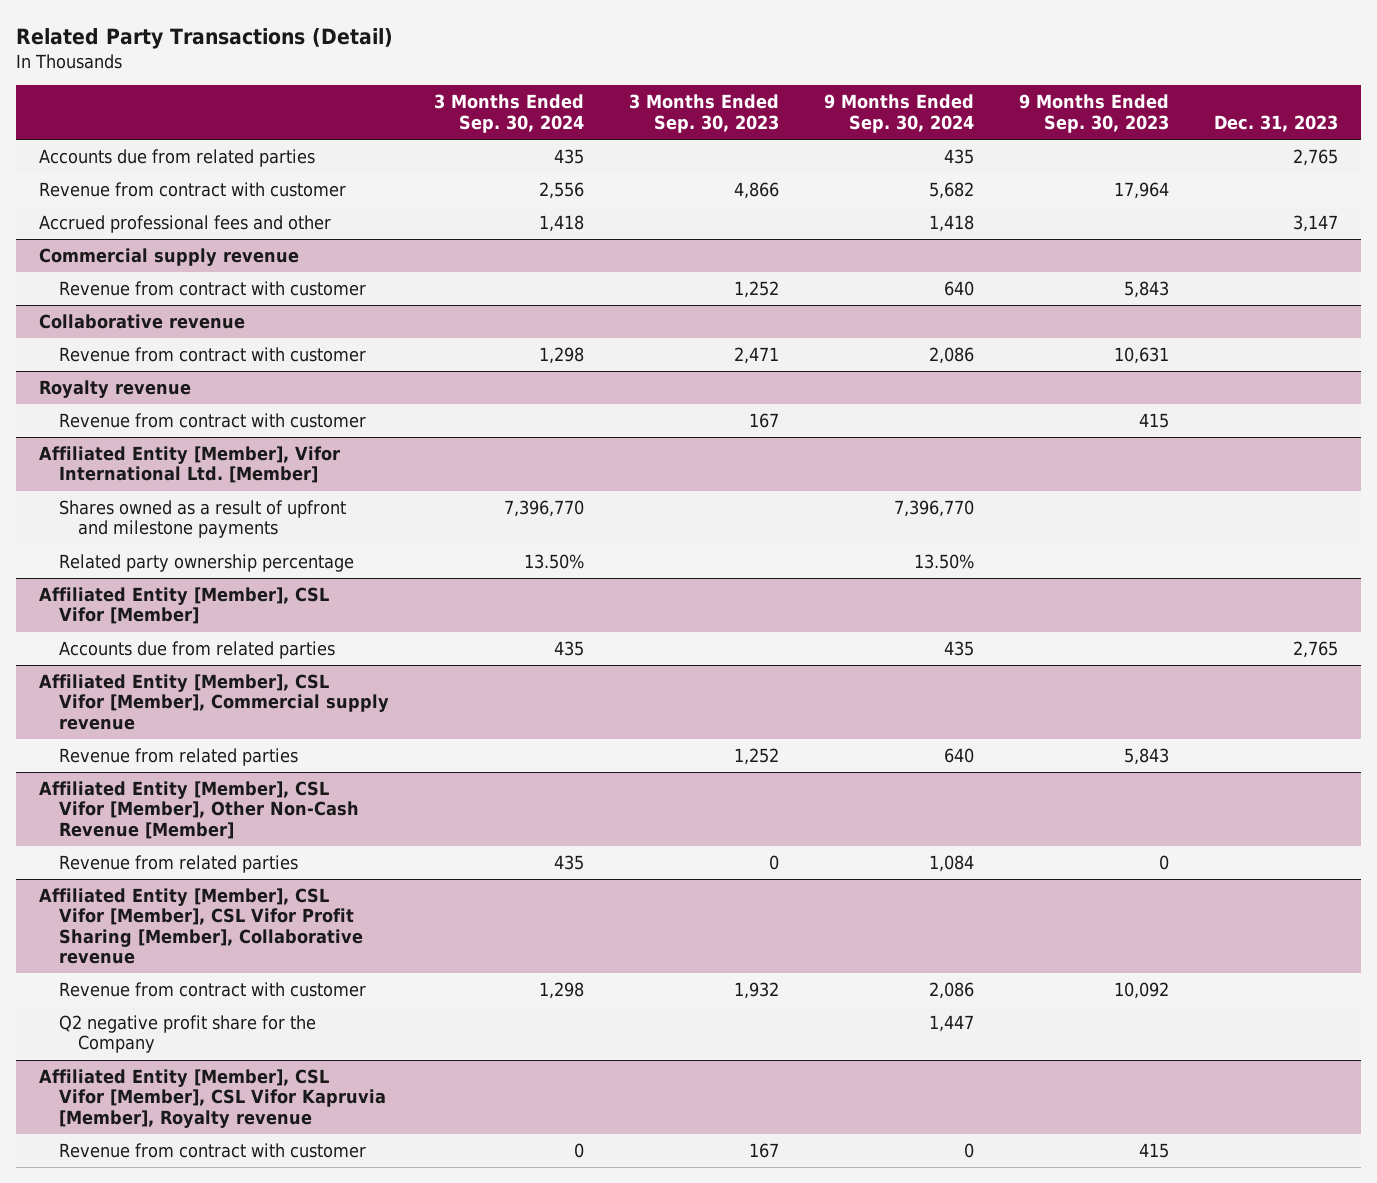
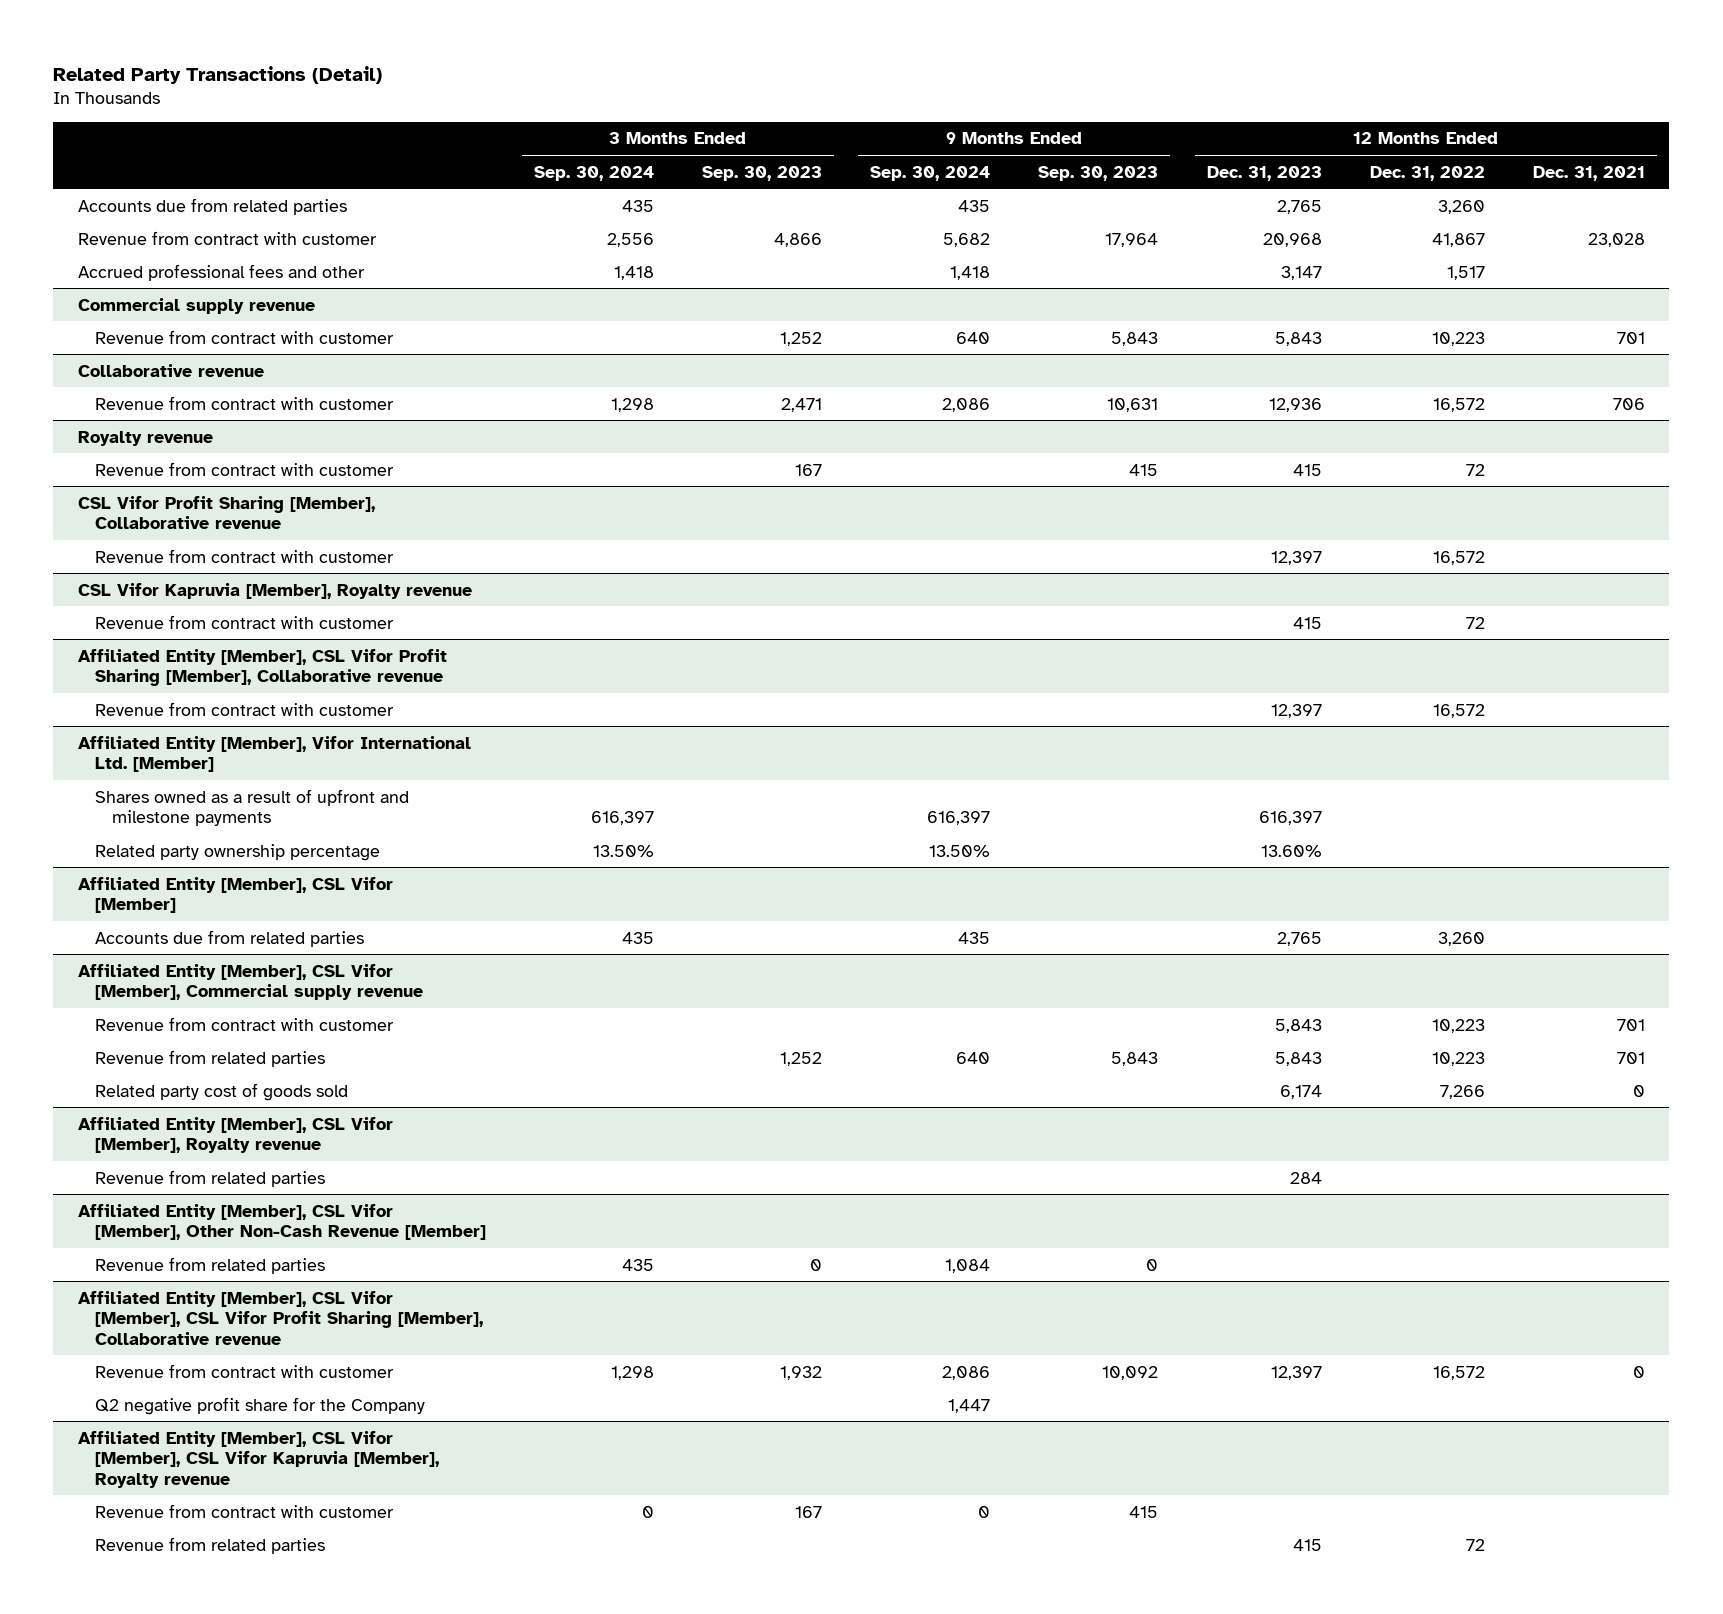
- | 3 Months Ended Sep. 30, 2024 | 3 Months Ended Sep. 30, 2023 | 9 Months Ended Sep. 30, 2024 | 9 Months Ended Sep. 30, 2023 | Dec. 31, 2023
+ | 3 Months Ended Sep. 30, 2024 | 3 Months Ended Sep. 30, 2023 | 9 Months Ended Sep. 30, 2024 | 9 Months Ended Sep. 30, 2023 | 12 Months Ended Dec. 31, 2023 | 12 Months Ended Dec. 31, 2022 | 12 Months Ended Dec. 31, 2021
+ CSL Vifor Profit Sharing [Member], Collaborative revenue
+ Revenue from contract with customer | | | | | 12,397 | 16,572 |
+ CSL Vifor Kapruvia [Member], Royalty revenue
+ Revenue from contract with customer | | | | | 415 | 72 |
+ Affiliated Entity [Member], CSL Vifor Profit Sharing [Member], Collaborative revenue
+ Revenue from contract with customer | | | | | 12,397 | 16,572 |
@ Affiliated Entity [Member], Vifor International Ltd. [Member]
- Shares owned as a result of upfront and milestone payments | 7,396,770 | | 7,396,770 | |
+ Shares owned as a result of upfront and milestone payments | 616,397 | | 616,397 | | 616,397 | |
@ Affiliated Entity [Member], CSL Vifor [Member], Commercial supply revenue
+ Revenue from contract with customer | | | | | 5,843 | 10,223 | 701
+ Related party cost of goods sold | | | | | 6,174 | 7,266 | 0
+ Affiliated Entity [Member], CSL Vifor [Member], Royalty revenue
+ Revenue from related parties | | | | | 284 | |
@ Affiliated Entity [Member], CSL Vifor [Member], CSL Vifor Kapruvia [Member], Royalty revenue
+ Revenue from related parties | | | | | 415 | 72 |

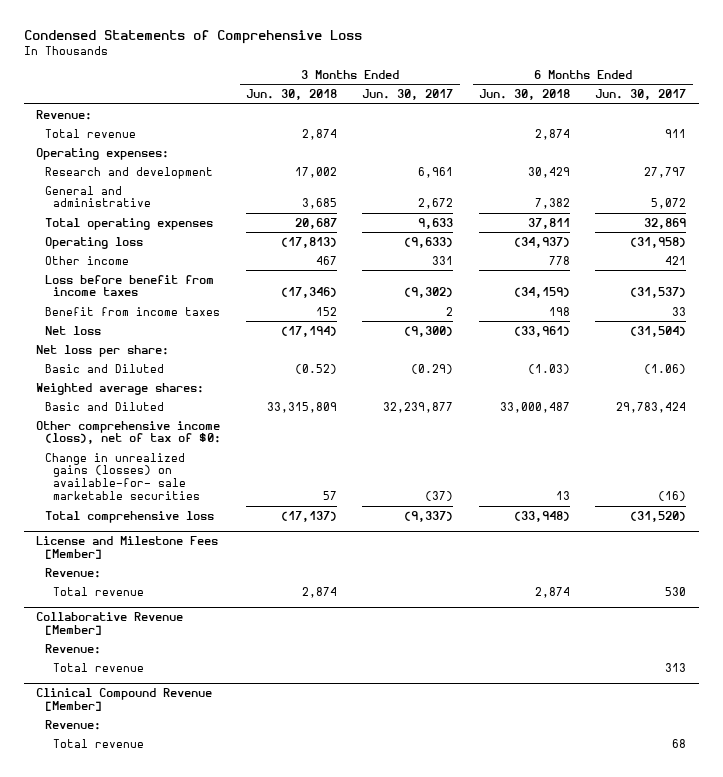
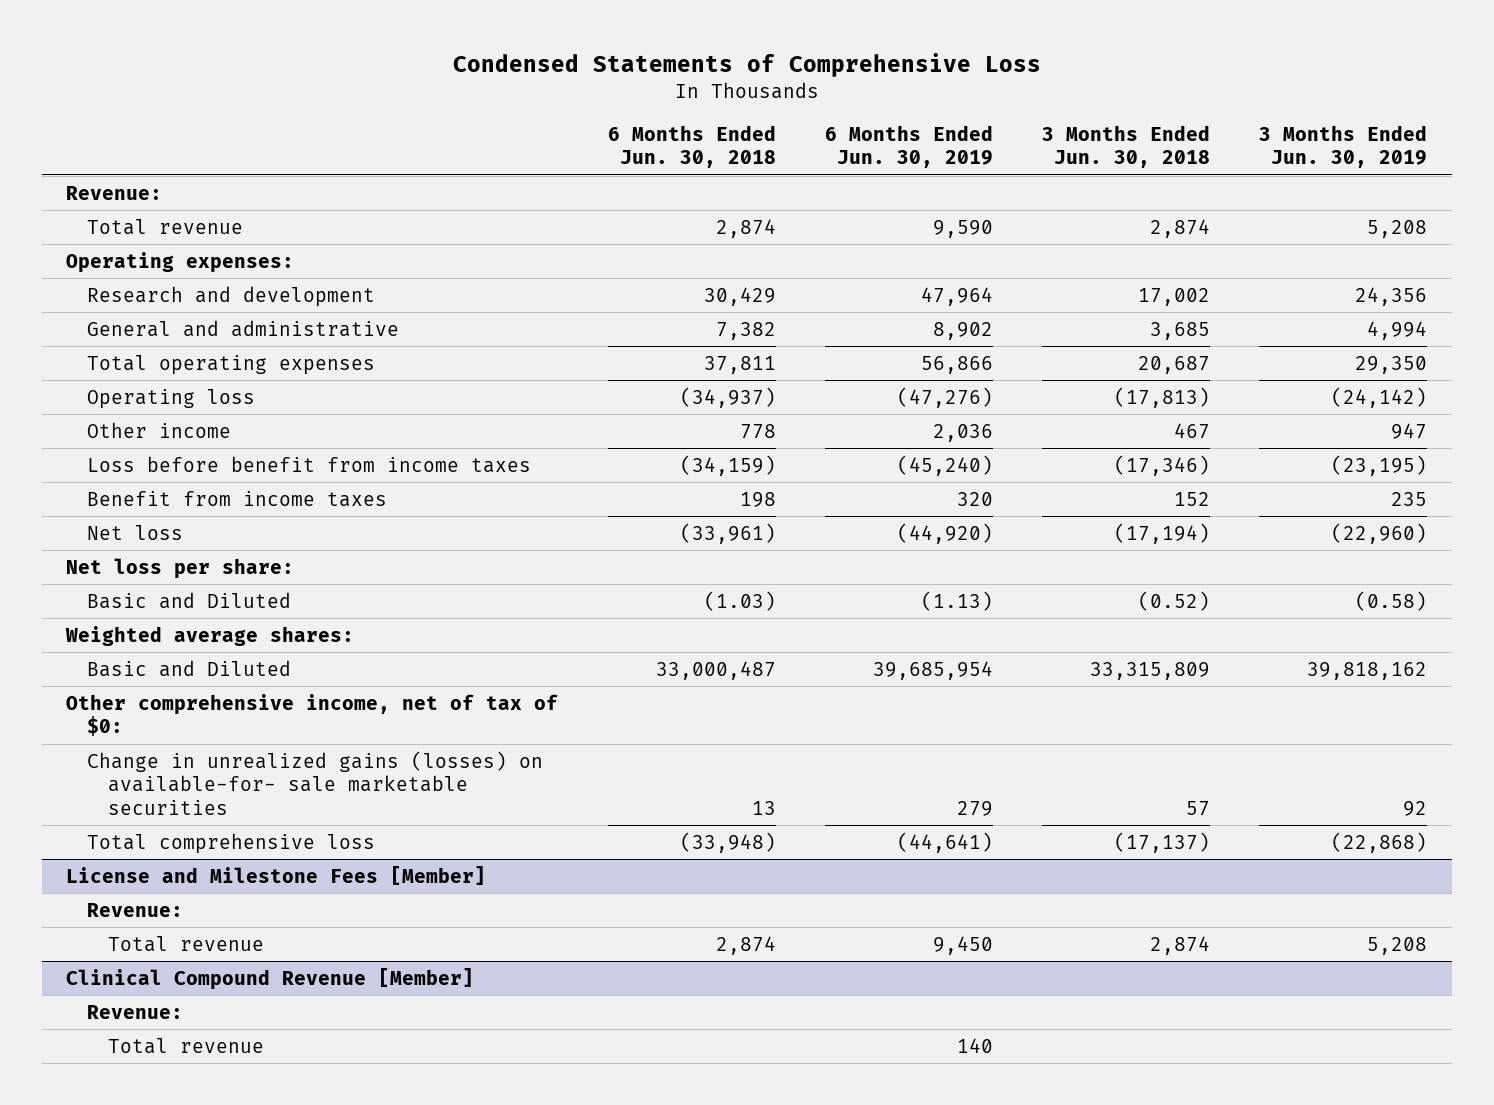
- | 3 Months Ended Jun. 30, 2018 | 3 Months Ended Jun. 30, 2017 | 6 Months Ended Jun. 30, 2018 | 6 Months Ended Jun. 30, 2017
+ | 6 Months Ended Jun. 30, 2018 | 6 Months Ended Jun. 30, 2019 | 3 Months Ended Jun. 30, 2018 | 3 Months Ended Jun. 30, 2019
- Other comprehensive income (loss), net of tax of $0:
+ Other comprehensive income, net of tax of $0:
- Collaborative Revenue [Member]
- Revenue:
- Total revenue | | | | 313

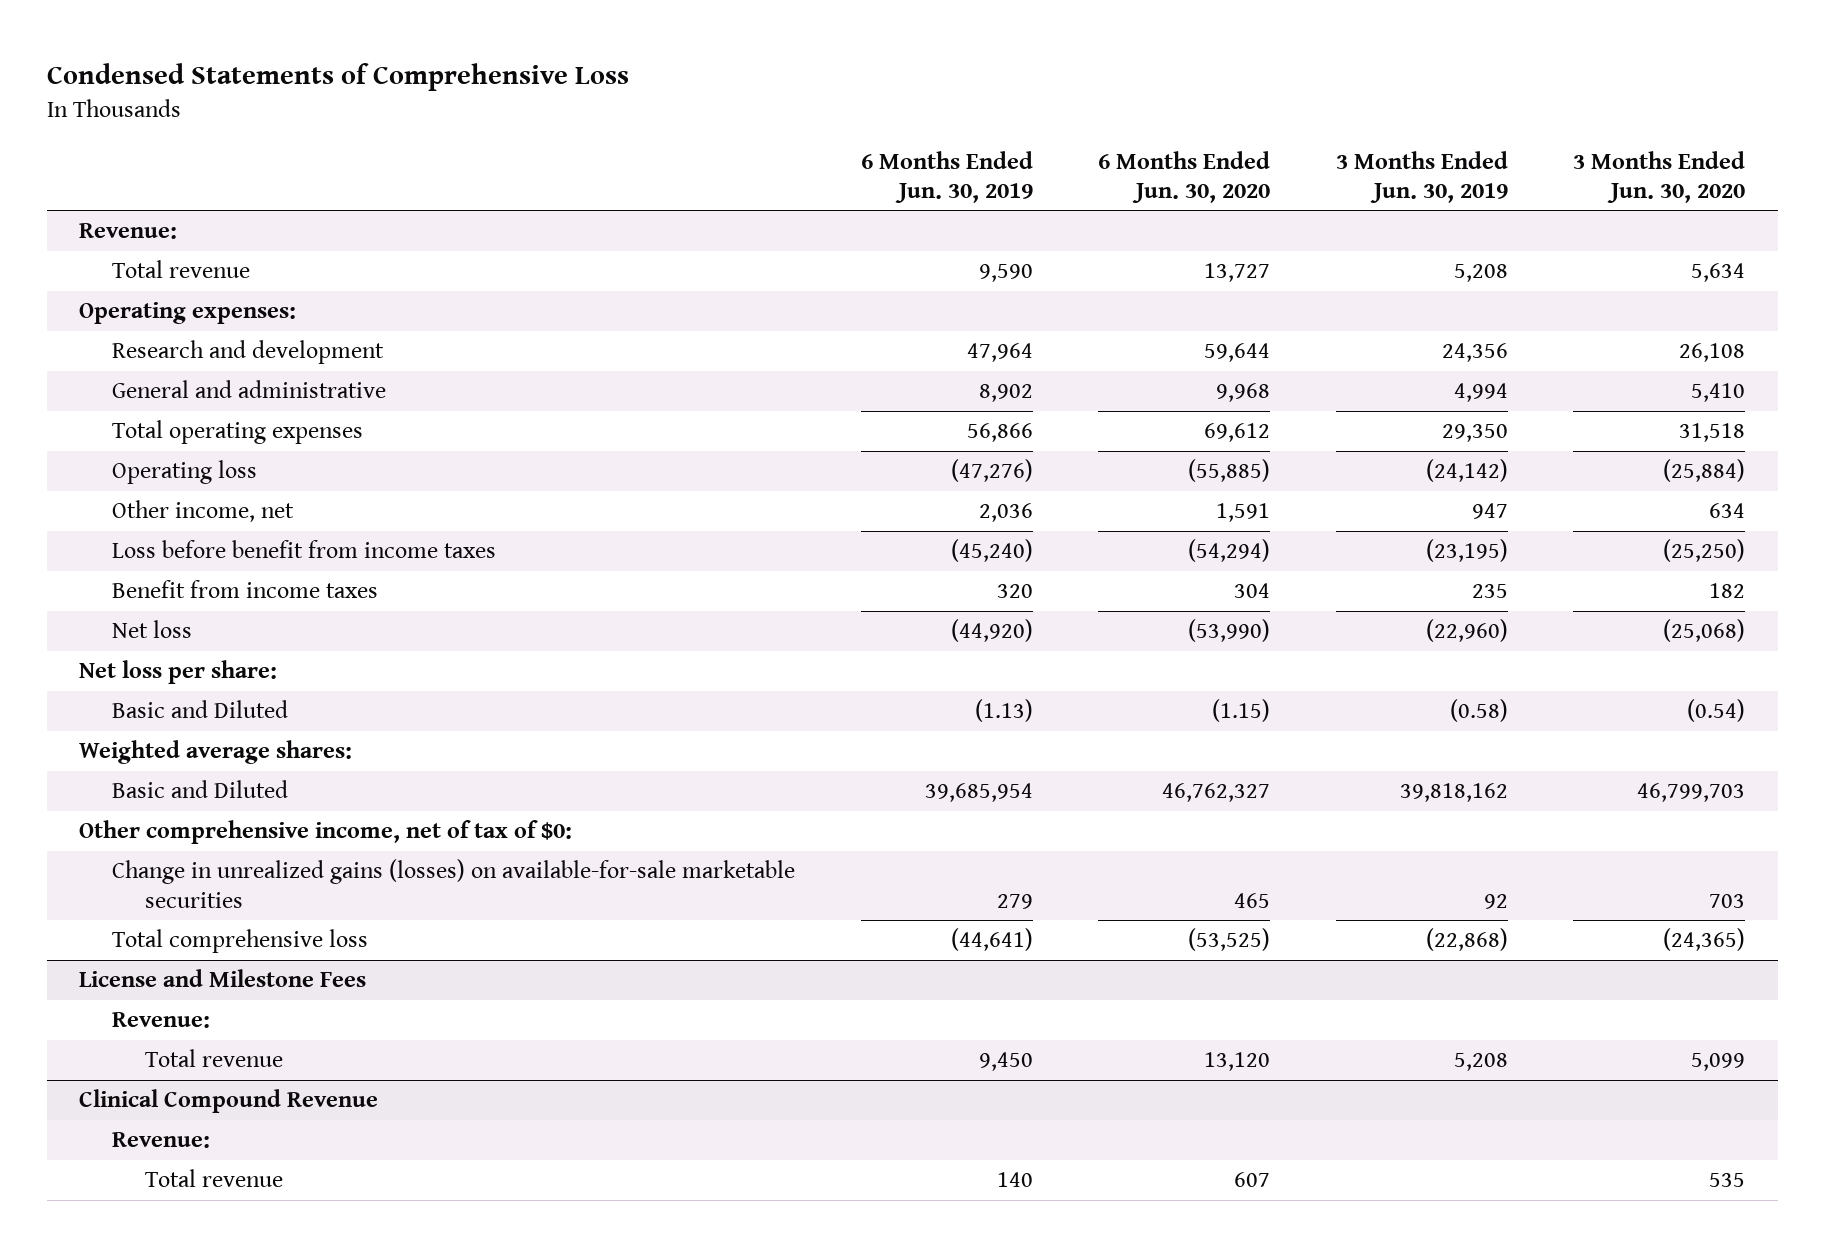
- | 6 Months Ended Jun. 30, 2018 | 6 Months Ended Jun. 30, 2019 | 3 Months Ended Jun. 30, 2018 | 3 Months Ended Jun. 30, 2019
+ | 6 Months Ended Jun. 30, 2019 | 6 Months Ended Jun. 30, 2020 | 3 Months Ended Jun. 30, 2019 | 3 Months Ended Jun. 30, 2020
- Other income | 778 | 2,036 | 467 | 947
+ Other income, net | 2,036 | 1,591 | 947 | 634
- Change in unrealized gains (losses) on available-for- sale marketable securities | 13 | 279 | 57 | 92
+ Change in unrealized gains (losses) on available-for-sale marketable securities | 279 | 465 | 92 | 703
- License and Milestone Fees [Member]
+ License and Milestone Fees
- Clinical Compound Revenue [Member]
+ Clinical Compound Revenue

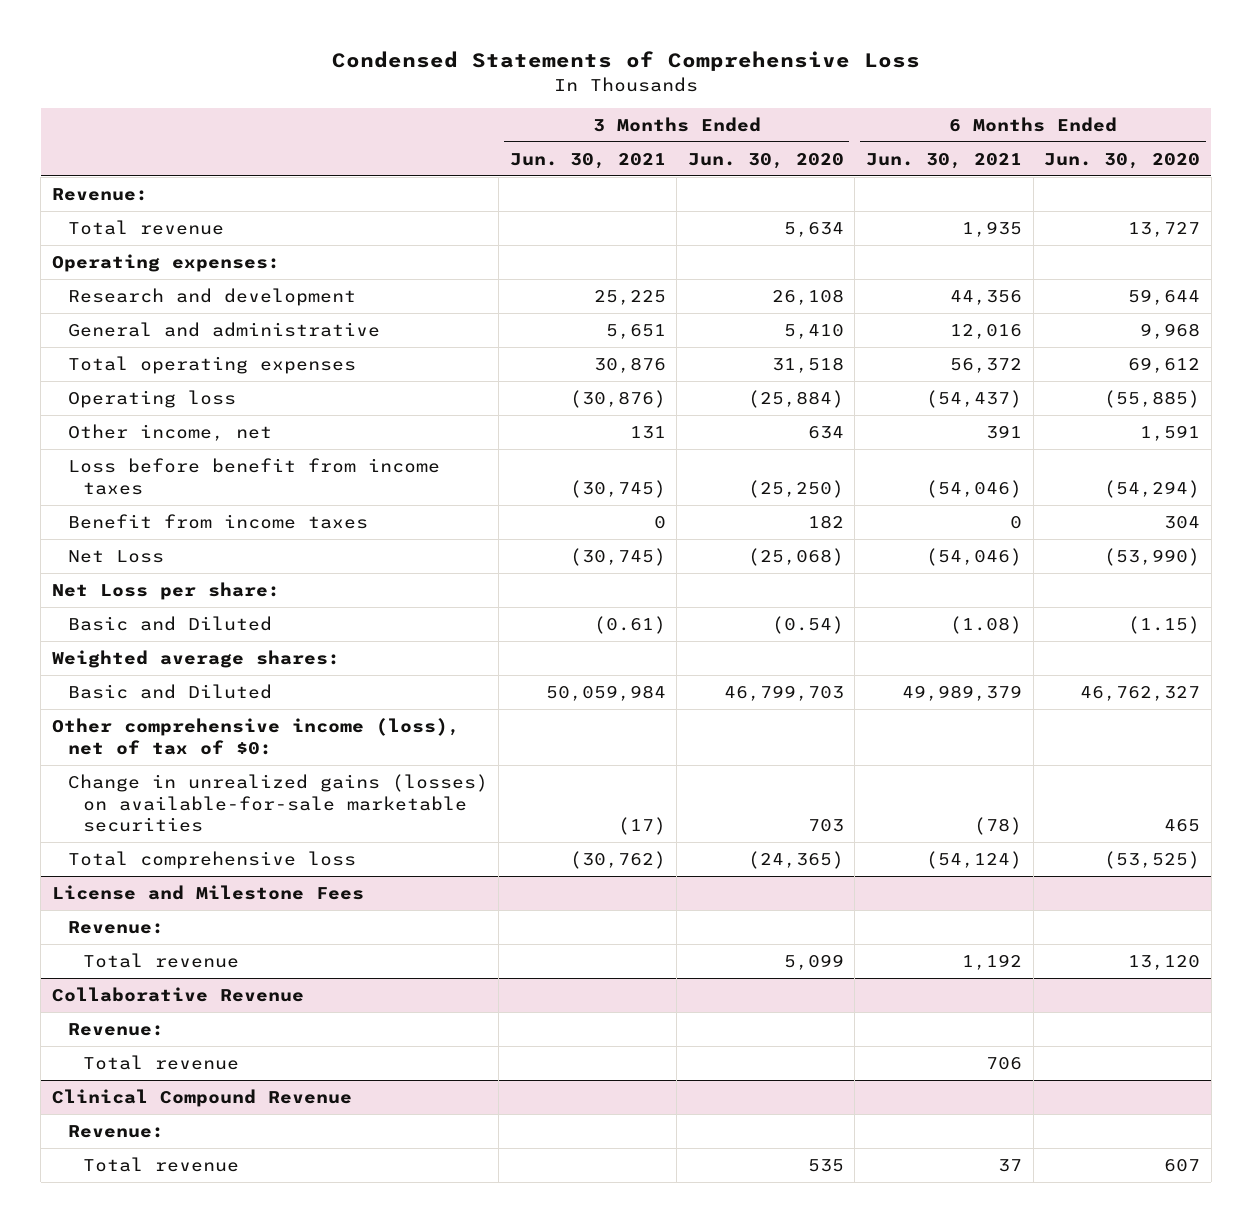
- | 6 Months Ended Jun. 30, 2019 | 6 Months Ended Jun. 30, 2020 | 3 Months Ended Jun. 30, 2019 | 3 Months Ended Jun. 30, 2020
+ | 3 Months Ended Jun. 30, 2021 | 3 Months Ended Jun. 30, 2020 | 6 Months Ended Jun. 30, 2021 | 6 Months Ended Jun. 30, 2020
- Net loss | (44,920) | (53,990) | (22,960) | (25,068)
- Net loss per share:
+ Net Loss | (30,745) | (25,068) | (54,046) | (53,990)
+ Net Loss per share:
- Other comprehensive income, net of tax of $0:
+ Other comprehensive income (loss), net of tax of $0:
+ Collaborative Revenue
+ Revenue:
+ Total revenue | | | 706 |

